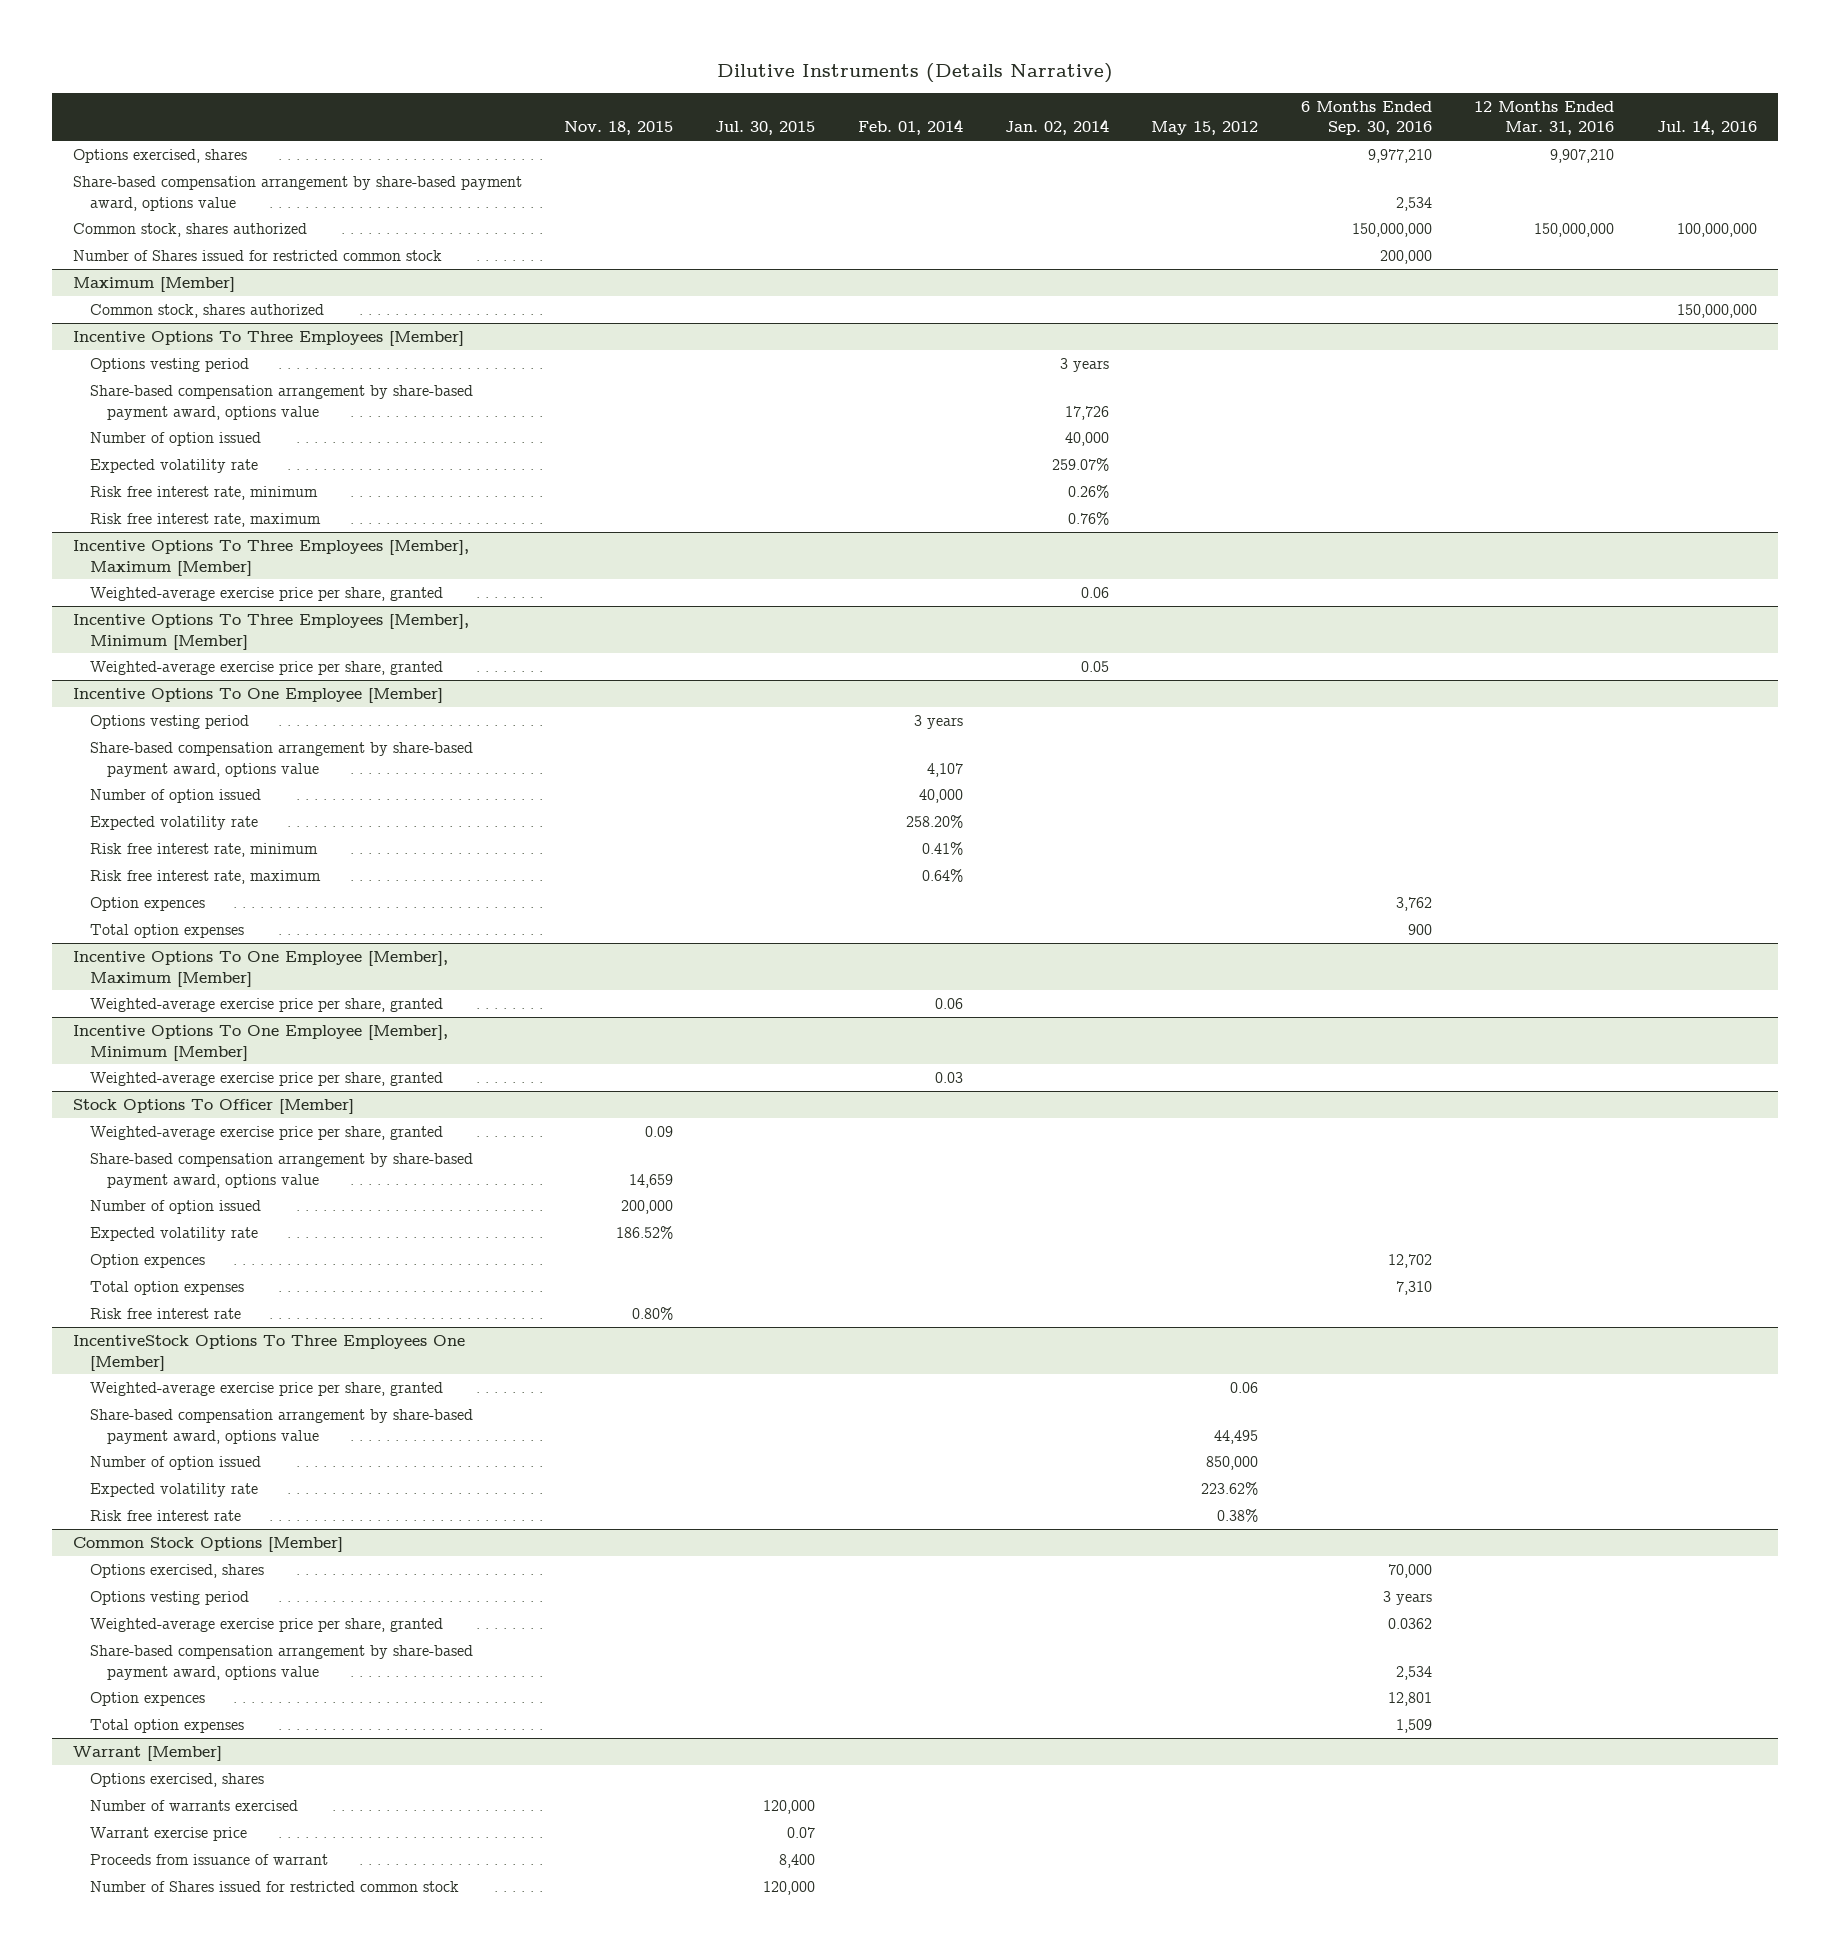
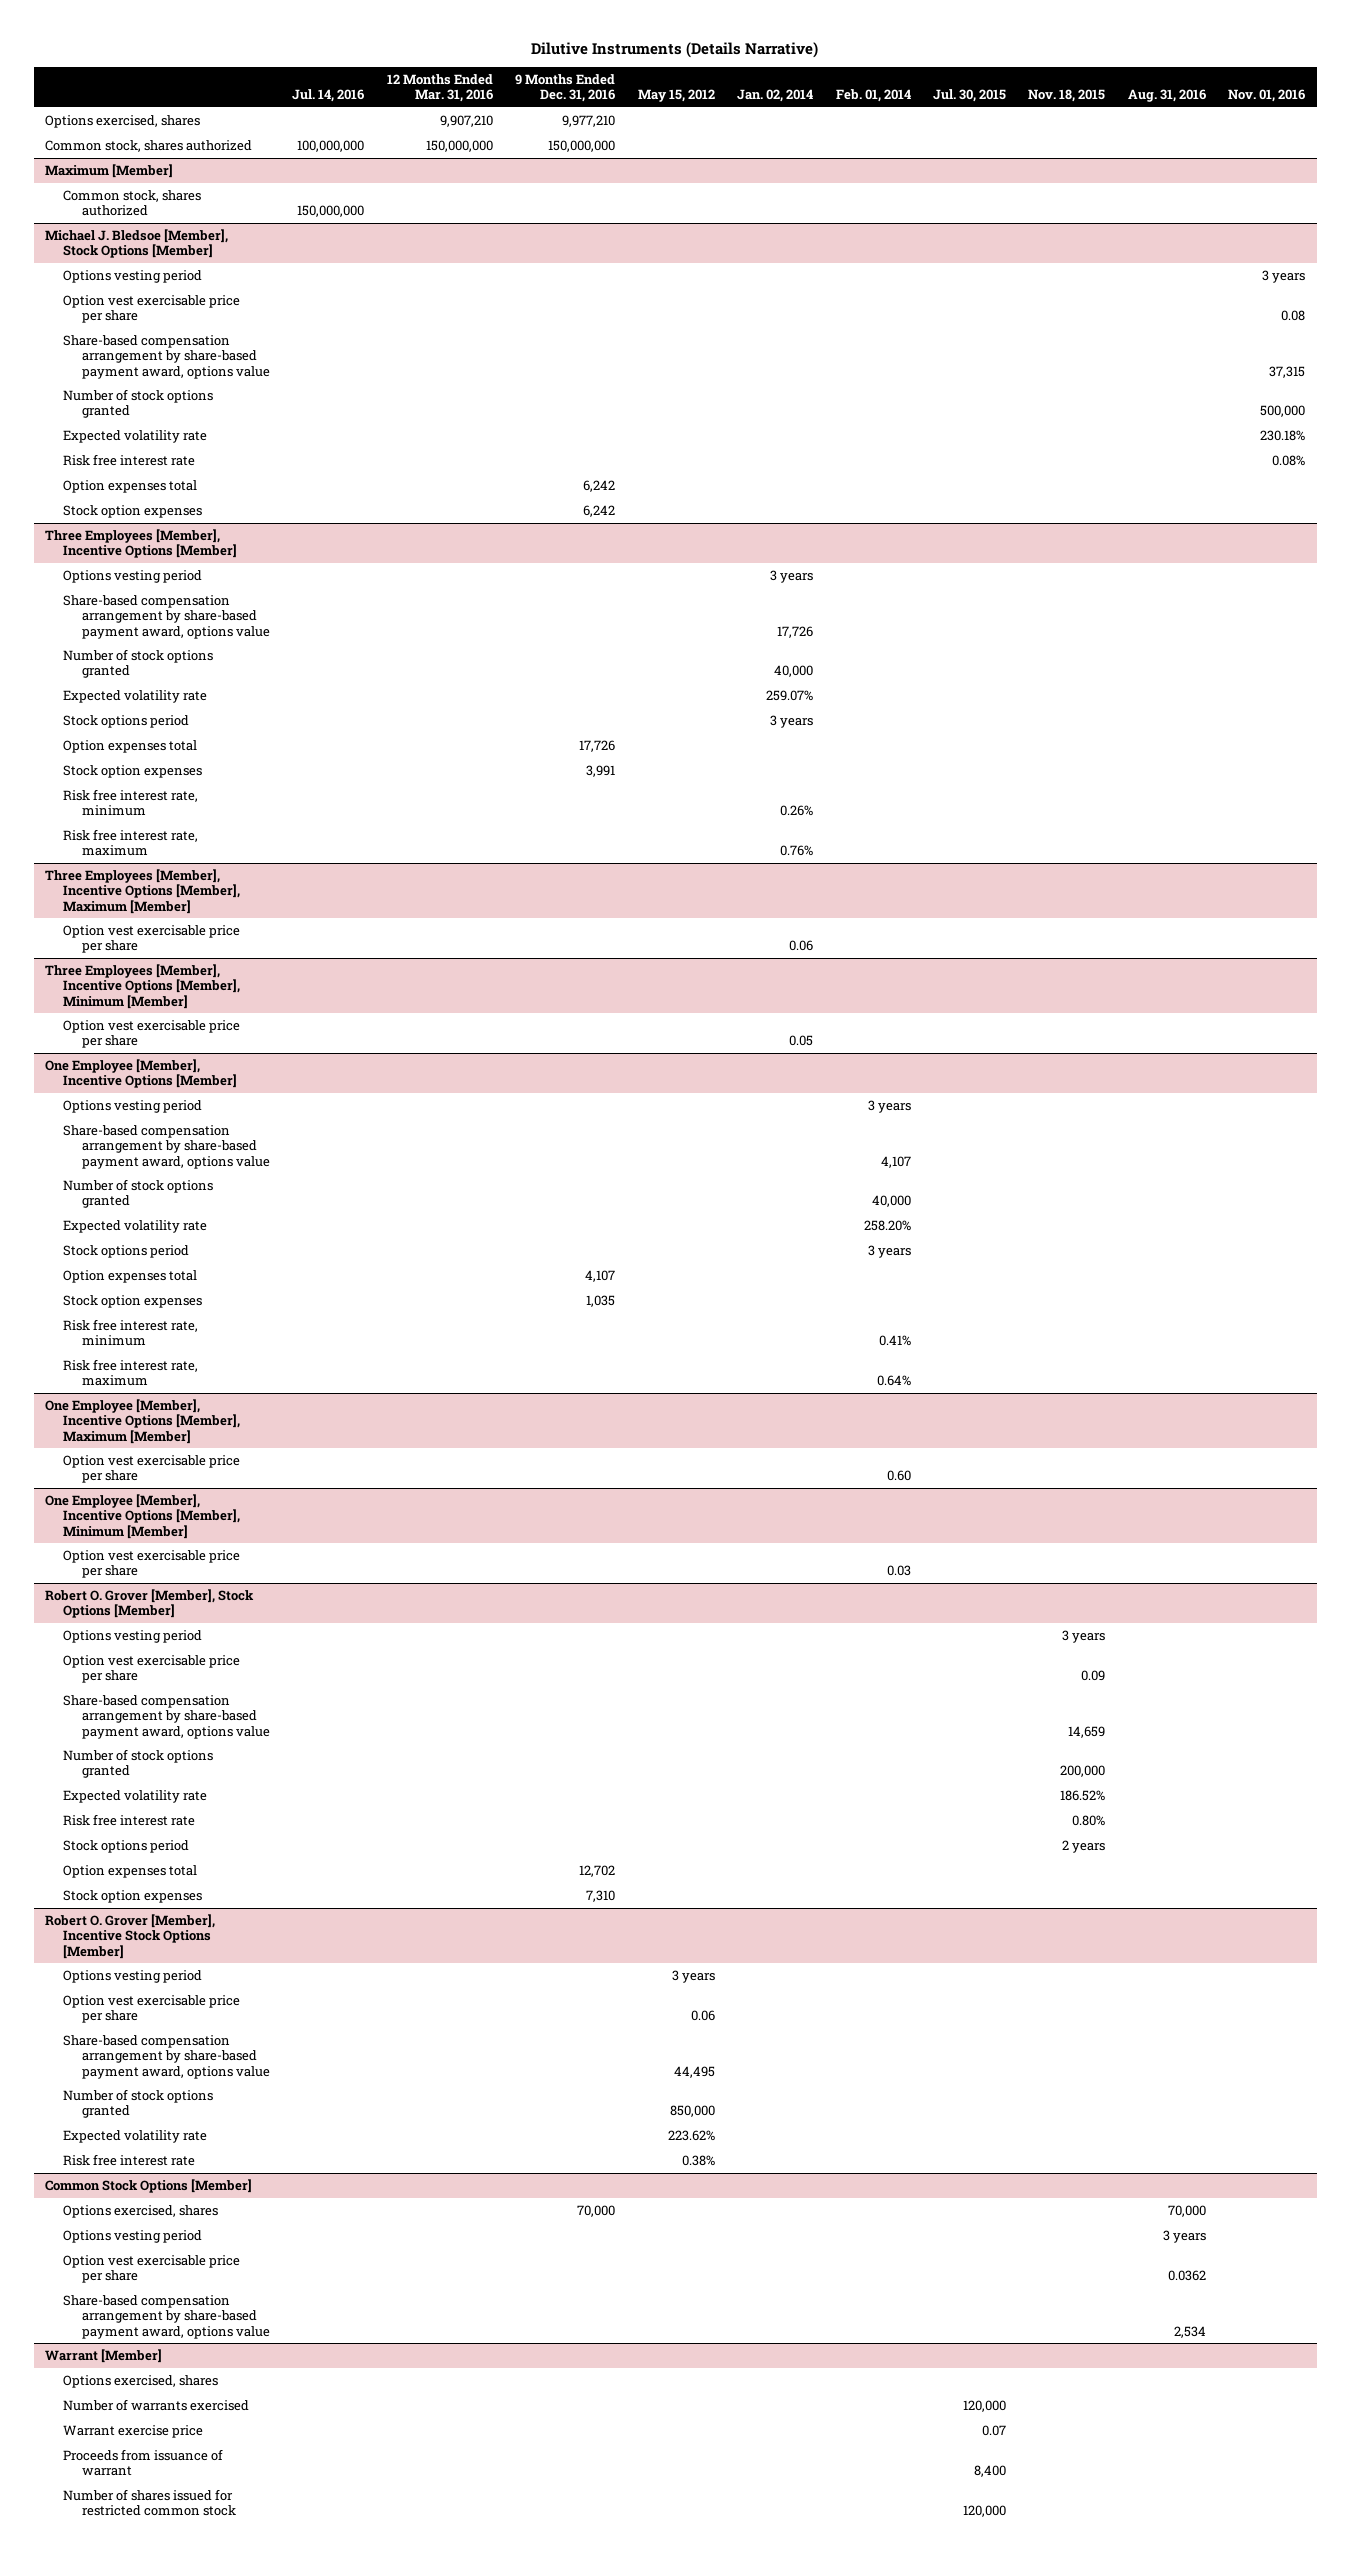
- | Nov. 18, 2015 | Jul. 30, 2015 | Feb. 01, 2014 | Jan. 02, 2014 | May 15, 2012 | 6 Months Ended Sep. 30, 2016 | 12 Months Ended Mar. 31, 2016 | Jul. 14, 2016
+ | Jul. 14, 2016 | 12 Months Ended Mar. 31, 2016 | 9 Months Ended Dec. 31, 2016 | May 15, 2012 | Jan. 02, 2014 | Feb. 01, 2014 | Jul. 30, 2015 | Nov. 18, 2015 | Aug. 31, 2016 | Nov. 01, 2016
- Share-based compensation arrangement by share-based payment award, options value | | | | | | 2,534 | |
- Number of Shares issued for restricted common stock | | | | | | 200,000 | |
- Incentive Options To Three Employees [Member]
+ Michael J. Bledsoe [Member], Stock Options [Member]
+ Options vesting period | | | | | | | | | | 3 years
+ Option vest exercisable price per share | | | | | | | | | | 0.08
+ Share-based compensation arrangement by share-based payment award, options value | | | | | | | | | | 37,315
+ Number of stock options granted | | | | | | | | | | 500,000
+ Expected volatility rate | | | | | | | | | | 230.18%
+ Risk free interest rate | | | | | | | | | | 0.08%
+ Option expenses total | | | 6,242 | | | | | | |
+ Stock option expenses | | | 6,242 | | | | | | |
+ Three Employees [Member], Incentive Options [Member]
- Number of option issued | | | | 40,000 | | | |
+ Number of stock options granted | | | | | 40,000 | | | | |
+ Stock options period | | | | | 3 years | | | | |
+ Option expenses total | | | 17,726 | | | | | | |
+ Stock option expenses | | | 3,991 | | | | | | |
- Incentive Options To Three Employees [Member], Maximum [Member]
- Weighted-average exercise price per share, granted | | | | 0.06 | | | |
- Incentive Options To Three Employees [Member], Minimum [Member]
- Weighted-average exercise price per share, granted | | | | 0.05 | | | |
- Incentive Options To One Employee [Member]
+ Three Employees [Member], Incentive Options [Member], Maximum [Member]
+ Option vest exercisable price per share | | | | | 0.06 | | | | |
+ Three Employees [Member], Incentive Options [Member], Minimum [Member]
+ Option vest exercisable price per share | | | | | 0.05 | | | | |
+ One Employee [Member], Incentive Options [Member]
- Number of option issued | | | 40,000 | | | | |
+ Number of stock options granted | | | | | | 40,000 | | | |
+ Stock options period | | | | | | 3 years | | | |
+ Option expenses total | | | 4,107 | | | | | | |
+ Stock option expenses | | | 1,035 | | | | | | |
- Option expences | | | | | | 3,762 | |
- Total option expenses | | | | | | 900 | |
- Incentive Options To One Employee [Member], Maximum [Member]
- Weighted-average exercise price per share, granted | | | 0.06 | | | | |
- Incentive Options To One Employee [Member], Minimum [Member]
- Weighted-average exercise price per share, granted | | | 0.03 | | | | |
- Stock Options To Officer [Member]
- Weighted-average exercise price per share, granted | 0.09 | | | | | | |
+ One Employee [Member], Incentive Options [Member], Maximum [Member]
+ Option vest exercisable price per share | | | | | | 0.60 | | | |
+ One Employee [Member], Incentive Options [Member], Minimum [Member]
+ Option vest exercisable price per share | | | | | | 0.03 | | | |
+ Robert O. Grover [Member], Stock Options [Member]
+ Options vesting period | | | | | | | | 3 years | |
+ Option vest exercisable price per share | | | | | | | | 0.09 | |
- Number of option issued | 200,000 | | | | | | |
+ Number of stock options granted | | | | | | | | 200,000 | |
- Option expences | | | | | | 12,702 | |
- Total option expenses | | | | | | 7,310 | |
- IncentiveStock Options To Three Employees One [Member]
- Weighted-average exercise price per share, granted | | | | | 0.06 | | |
+ Stock options period | | | | | | | | 2 years | |
+ Option expenses total | | | 12,702 | | | | | | |
+ Stock option expenses | | | 7,310 | | | | | | |
+ Robert O. Grover [Member], Incentive Stock Options [Member]
+ Options vesting period | | | | 3 years | | | | | |
+ Option vest exercisable price per share | | | | 0.06 | | | | | |
- Number of option issued | | | | | 850,000 | | |
+ Number of stock options granted | | | | 850,000 | | | | | |
@ Common Stock Options [Member]
- Weighted-average exercise price per share, granted | | | | | | 0.0362 | |
+ Option vest exercisable price per share | | | | | | | | | 0.0362 |
- Option expences | | | | | | 12,801 | |
- Total option expenses | | | | | | 1,509 | |
@ Warrant [Member]
- Number of Shares issued for restricted common stock | | 120,000 | | | | | |
+ Number of shares issued for restricted common stock | | | | | | | 120,000 | | |

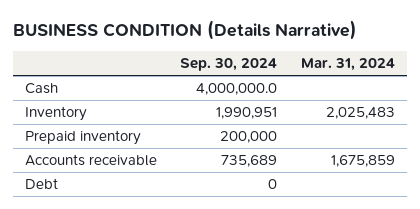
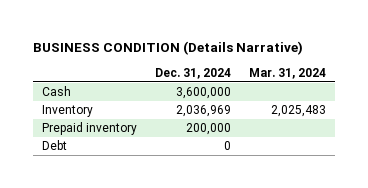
- | Sep. 30, 2024 | Mar. 31, 2024
+ | Dec. 31, 2024 | Mar. 31, 2024
- Accounts receivable | 735,689 | 1,675,859

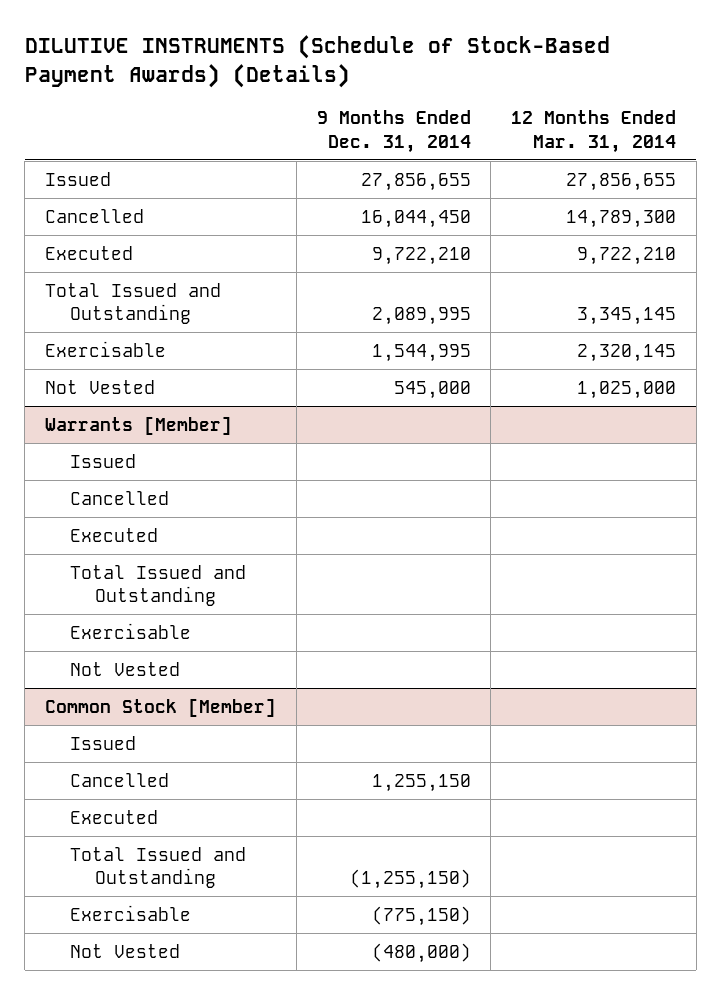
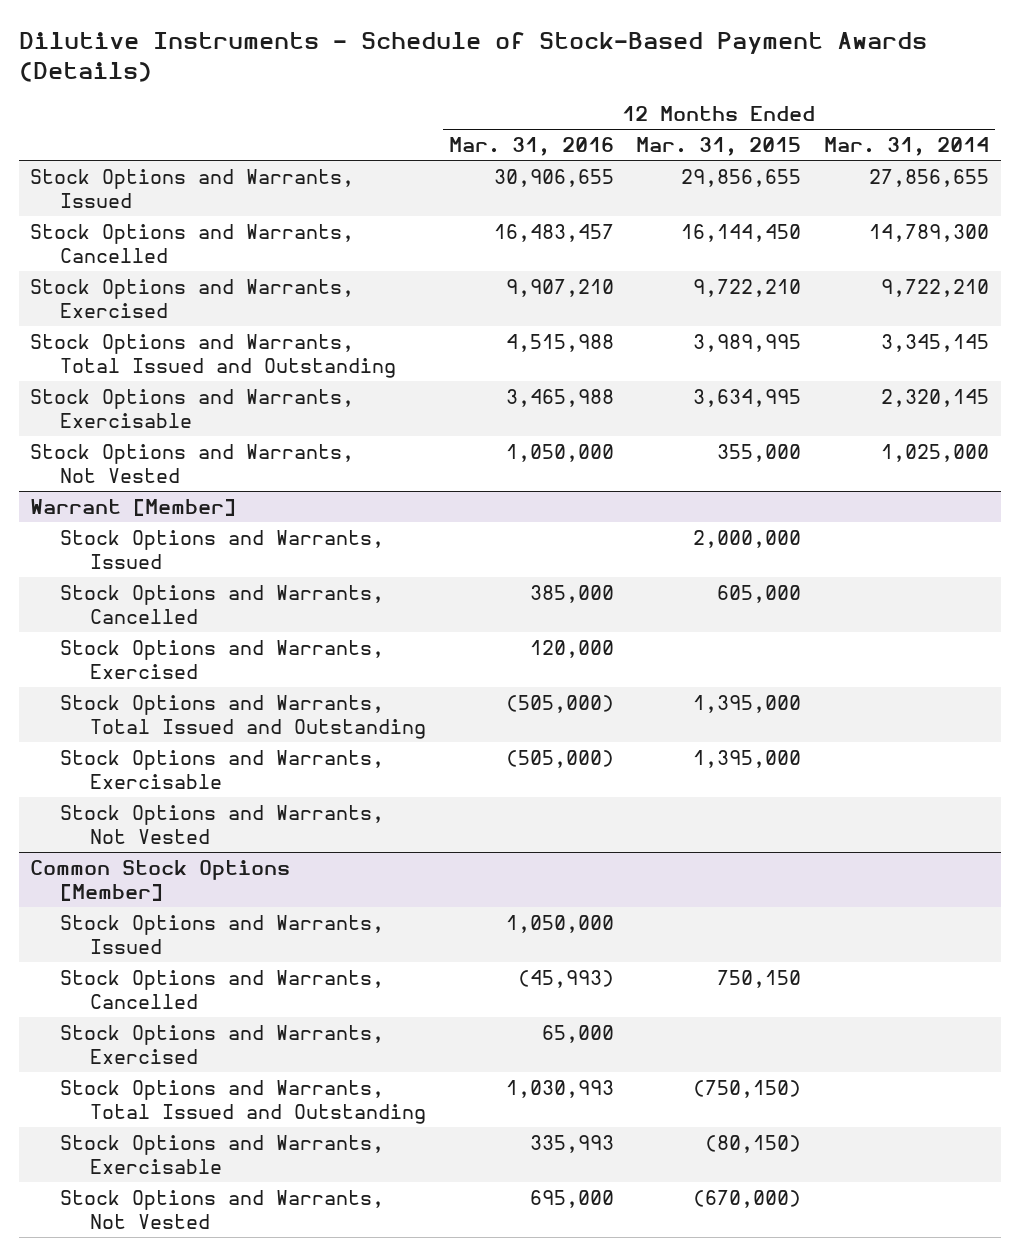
- DILUTIVE INSTRUMENTS (Schedule of Stock-Based Payment Awards) (Details)
+ Dilutive Instruments - Schedule of Stock-Based Payment Awards (Details)
- | 9 Months Ended Dec. 31, 2014 | 12 Months Ended Mar. 31, 2014
+ | 12 Months Ended Mar. 31, 2016 | 12 Months Ended Mar. 31, 2015 | 12 Months Ended Mar. 31, 2014
- Issued | 27,856,655 | 27,856,655
- Cancelled | 16,044,450 | 14,789,300
- Executed | 9,722,210 | 9,722,210
- Total Issued and Outstanding | 2,089,995 | 3,345,145
- Exercisable | 1,544,995 | 2,320,145
- Not Vested | 545,000 | 1,025,000
- Warrants [Member]
- Issued
- Cancelled
- Executed
- Total Issued and Outstanding
- Exercisable
- Not Vested
- Common Stock [Member]
- Issued
- Cancelled | 1,255,150 |
- Executed
- Total Issued and Outstanding | (1,255,150) |
- Exercisable | (775,150) |
- Not Vested | (480,000) |
+ Stock Options and Warrants, Issued | 30,906,655 | 29,856,655 | 27,856,655
+ Stock Options and Warrants, Cancelled | 16,483,457 | 16,144,450 | 14,789,300
+ Stock Options and Warrants, Exercised | 9,907,210 | 9,722,210 | 9,722,210
+ Stock Options and Warrants, Total Issued and Outstanding | 4,515,988 | 3,989,995 | 3,345,145
+ Stock Options and Warrants, Exercisable | 3,465,988 | 3,634,995 | 2,320,145
+ Stock Options and Warrants, Not Vested | 1,050,000 | 355,000 | 1,025,000
+ Warrant [Member]
+ Stock Options and Warrants, Issued | | 2,000,000 |
+ Stock Options and Warrants, Cancelled | 385,000 | 605,000 |
+ Stock Options and Warrants, Exercised | 120,000 | |
+ Stock Options and Warrants, Total Issued and Outstanding | (505,000) | 1,395,000 |
+ Stock Options and Warrants, Exercisable | (505,000) | 1,395,000 |
+ Stock Options and Warrants, Not Vested
+ Common Stock Options [Member]
+ Stock Options and Warrants, Issued | 1,050,000 | |
+ Stock Options and Warrants, Cancelled | (45,993) | 750,150 |
+ Stock Options and Warrants, Exercised | 65,000 | |
+ Stock Options and Warrants, Total Issued and Outstanding | 1,030,993 | (750,150) |
+ Stock Options and Warrants, Exercisable | 335,993 | (80,150) |
+ Stock Options and Warrants, Not Vested | 695,000 | (670,000) |

